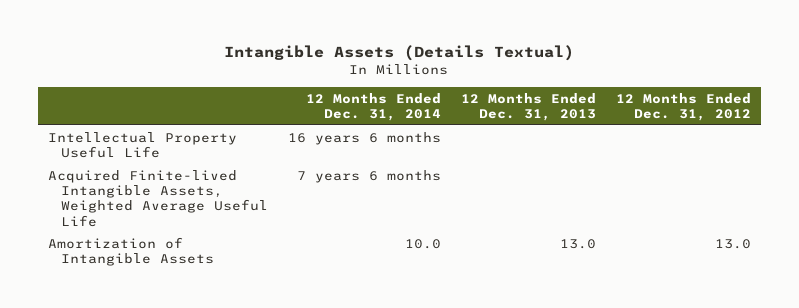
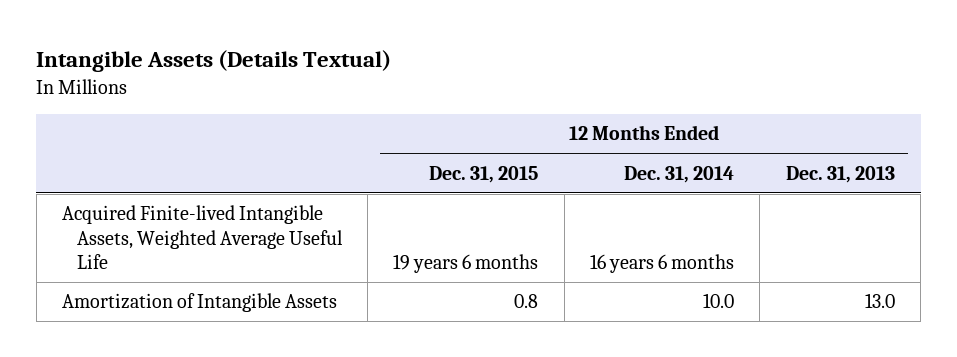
- | 12 Months Ended Dec. 31, 2014 | 12 Months Ended Dec. 31, 2013 | 12 Months Ended Dec. 31, 2012
+ | 12 Months Ended Dec. 31, 2015 | 12 Months Ended Dec. 31, 2014 | 12 Months Ended Dec. 31, 2013
- Intellectual Property Useful Life | 16 years 6 months | |
- Acquired Finite-lived Intangible Assets, Weighted Average Useful Life | 7 years 6 months | |
+ Acquired Finite-lived Intangible Assets, Weighted Average Useful Life | 19 years 6 months | 16 years 6 months |

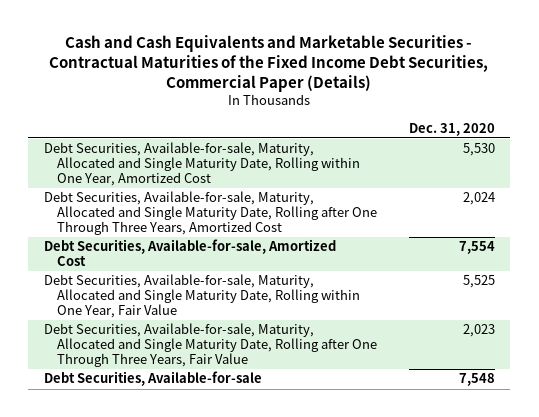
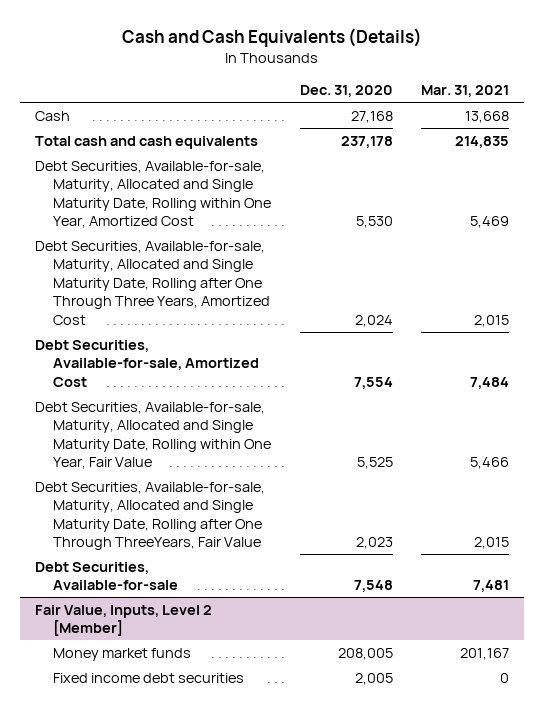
- Cash and Cash Equivalents and Marketable Securities - Contractual Maturities of the Fixed Income Debt Securities, Commercial Paper (Details)
+ Cash and Cash Equivalents (Details)
- | Dec. 31, 2020
+ | Dec. 31, 2020 | Mar. 31, 2021
+ Cash | 27,168 | 13,668
+ Total cash and cash equivalents | 237,178 | 214,835
- Debt Securities, Available-for-sale, Maturity, Allocated and Single Maturity Date, Rolling after One Through Three Years, Fair Value | 2,023
+ Debt Securities, Available-for-sale, Maturity, Allocated and Single Maturity Date, Rolling after One Through ThreeYears, Fair Value | 2,023 | 2,015
+ Fair Value, Inputs, Level 2 [Member]
+ Money market funds | 208,005 | 201,167
+ Fixed income debt securities | 2,005 | 0

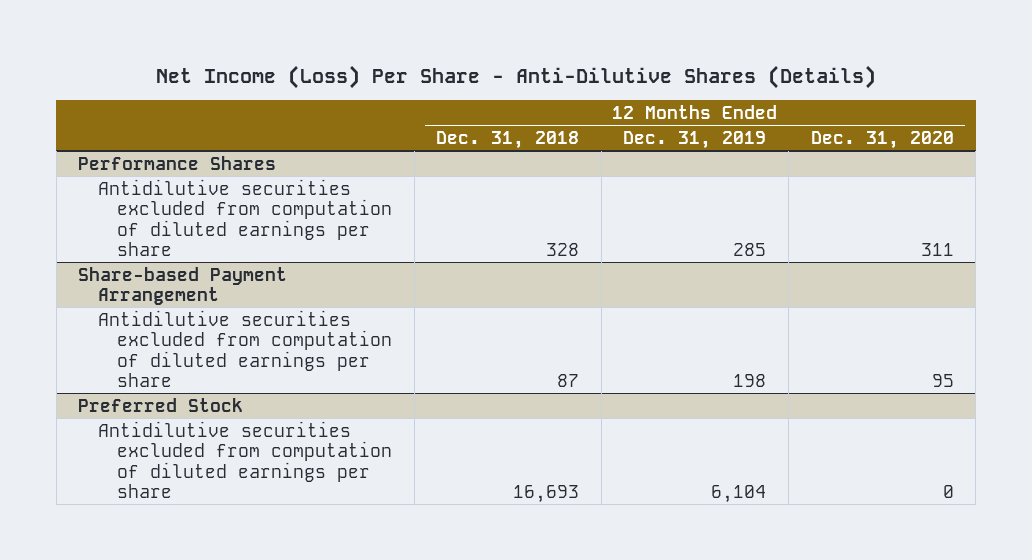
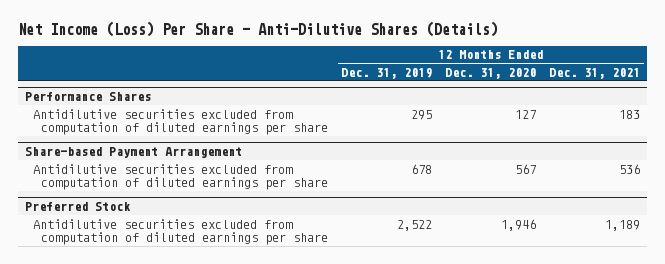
- | 12 Months Ended Dec. 31, 2018 | 12 Months Ended Dec. 31, 2019 | 12 Months Ended Dec. 31, 2020
+ | 12 Months Ended Dec. 31, 2019 | 12 Months Ended Dec. 31, 2020 | 12 Months Ended Dec. 31, 2021
@ Performance Shares
- Antidilutive securities excluded from computation of diluted earnings per share | 328 | 285 | 311
+ Antidilutive securities excluded from computation of diluted earnings per share | 295 | 127 | 183
@ Share-based Payment Arrangement
- Antidilutive securities excluded from computation of diluted earnings per share | 87 | 198 | 95
+ Antidilutive securities excluded from computation of diluted earnings per share | 678 | 567 | 536
@ Preferred Stock
- Antidilutive securities excluded from computation of diluted earnings per share | 16,693 | 6,104 | 0
+ Antidilutive securities excluded from computation of diluted earnings per share | 2,522 | 1,946 | 1,189

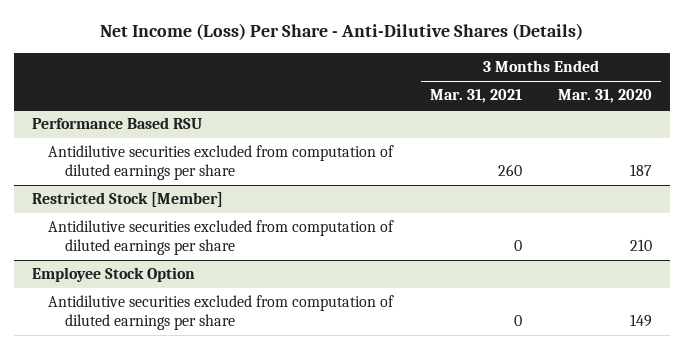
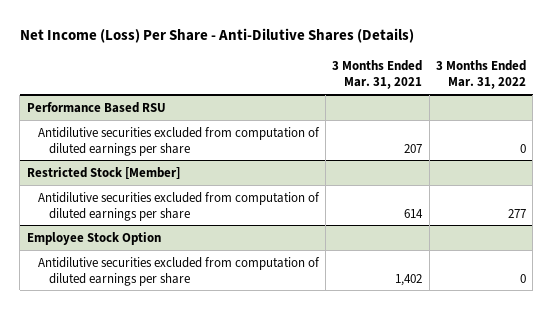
- | 3 Months Ended Mar. 31, 2021 | 3 Months Ended Mar. 31, 2020
+ | 3 Months Ended Mar. 31, 2021 | 3 Months Ended Mar. 31, 2022
@ Performance Based RSU
- Antidilutive securities excluded from computation of diluted earnings per share | 260 | 187
+ Antidilutive securities excluded from computation of diluted earnings per share | 207 | 0
@ Restricted Stock [Member]
- Antidilutive securities excluded from computation of diluted earnings per share | 0 | 210
+ Antidilutive securities excluded from computation of diluted earnings per share | 614 | 277
@ Employee Stock Option
- Antidilutive securities excluded from computation of diluted earnings per share | 0 | 149
+ Antidilutive securities excluded from computation of diluted earnings per share | 1,402 | 0

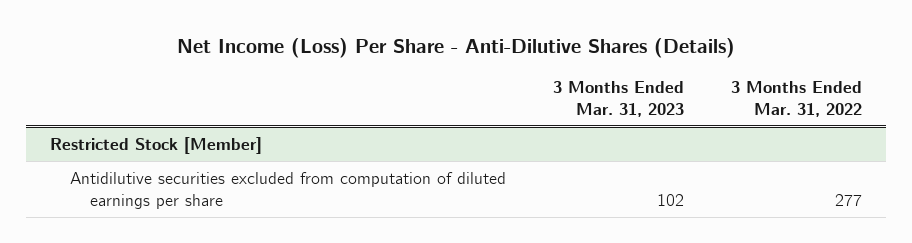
- | 3 Months Ended Mar. 31, 2021 | 3 Months Ended Mar. 31, 2022
+ | 3 Months Ended Mar. 31, 2023 | 3 Months Ended Mar. 31, 2022
- Performance Based RSU
- Antidilutive securities excluded from computation of diluted earnings per share | 207 | 0
- Employee Stock Option
- Antidilutive securities excluded from computation of diluted earnings per share | 1,402 | 0

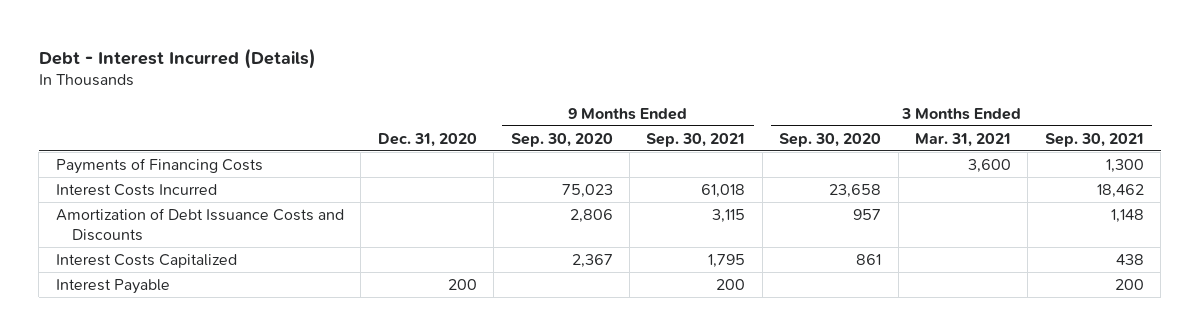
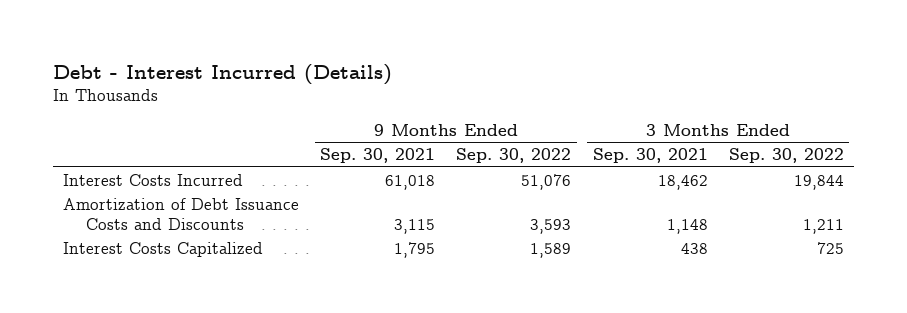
- | Dec. 31, 2020 | 9 Months Ended Sep. 30, 2020 | 9 Months Ended Sep. 30, 2021 | 3 Months Ended Sep. 30, 2020 | 3 Months Ended Mar. 31, 2021 | 3 Months Ended Sep. 30, 2021
+ | 9 Months Ended Sep. 30, 2021 | 9 Months Ended Sep. 30, 2022 | 3 Months Ended Sep. 30, 2021 | 3 Months Ended Sep. 30, 2022
- Payments of Financing Costs | | | | | 3,600 | 1,300
- Interest Payable | 200 | | 200 | | | 200

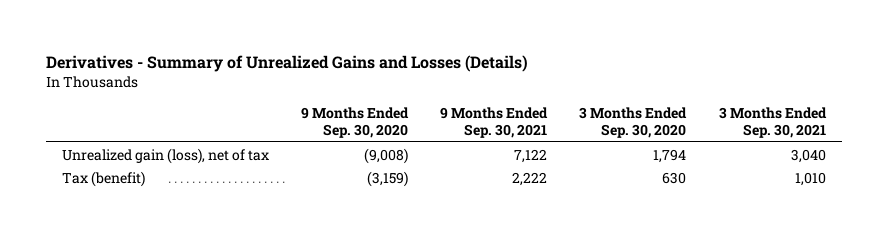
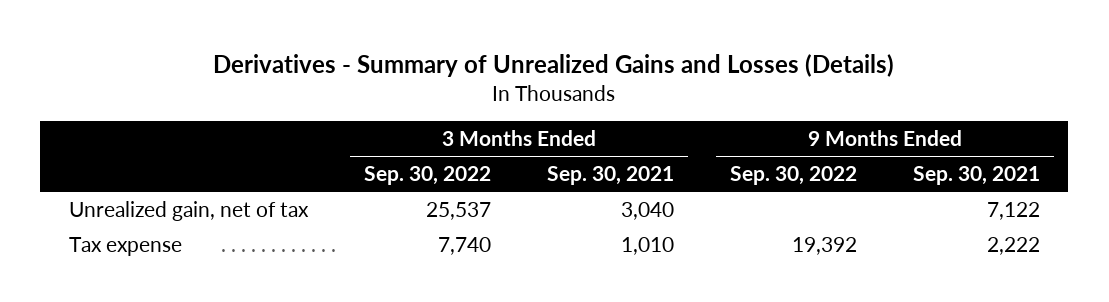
- | 9 Months Ended Sep. 30, 2020 | 9 Months Ended Sep. 30, 2021 | 3 Months Ended Sep. 30, 2020 | 3 Months Ended Sep. 30, 2021
+ | 3 Months Ended Sep. 30, 2022 | 3 Months Ended Sep. 30, 2021 | 9 Months Ended Sep. 30, 2022 | 9 Months Ended Sep. 30, 2021
- Unrealized gain (loss), net of tax | (9,008) | 7,122 | 1,794 | 3,040
- Tax (benefit) | (3,159) | 2,222 | 630 | 1,010
+ Unrealized gain, net of tax | 25,537 | 3,040 | | 7,122
+ Tax expense | 7,740 | 1,010 | 19,392 | 2,222

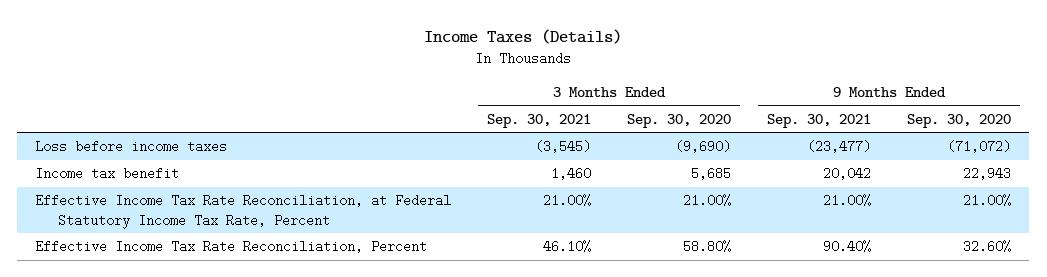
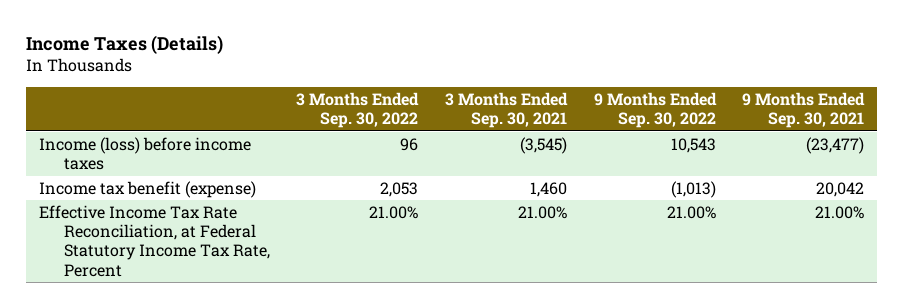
- | 3 Months Ended Sep. 30, 2021 | 3 Months Ended Sep. 30, 2020 | 9 Months Ended Sep. 30, 2021 | 9 Months Ended Sep. 30, 2020
+ | 3 Months Ended Sep. 30, 2022 | 3 Months Ended Sep. 30, 2021 | 9 Months Ended Sep. 30, 2022 | 9 Months Ended Sep. 30, 2021
- Loss before income taxes | (3,545) | (9,690) | (23,477) | (71,072)
- Income tax benefit | 1,460 | 5,685 | 20,042 | 22,943
+ Income (loss) before income taxes | 96 | (3,545) | 10,543 | (23,477)
+ Income tax benefit (expense) | 2,053 | 1,460 | (1,013) | 20,042
- Effective Income Tax Rate Reconciliation, Percent | 46.10% | 58.80% | 90.40% | 32.60%

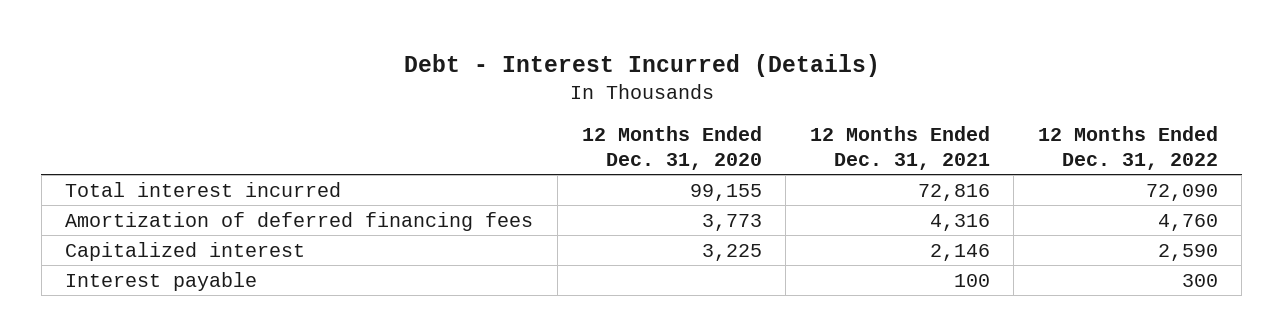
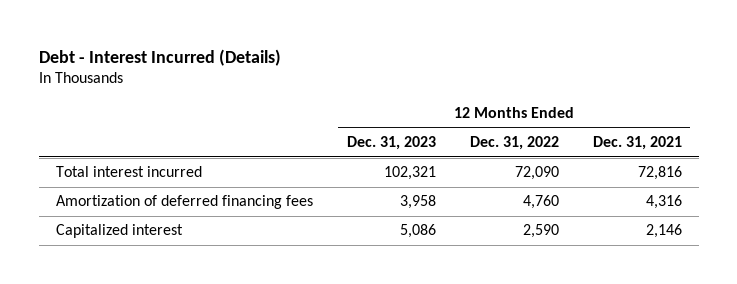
- | 12 Months Ended Dec. 31, 2020 | 12 Months Ended Dec. 31, 2021 | 12 Months Ended Dec. 31, 2022
+ | 12 Months Ended Dec. 31, 2023 | 12 Months Ended Dec. 31, 2022 | 12 Months Ended Dec. 31, 2021
- Interest payable | | 100 | 300

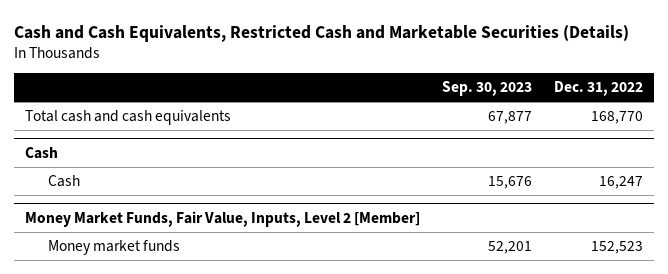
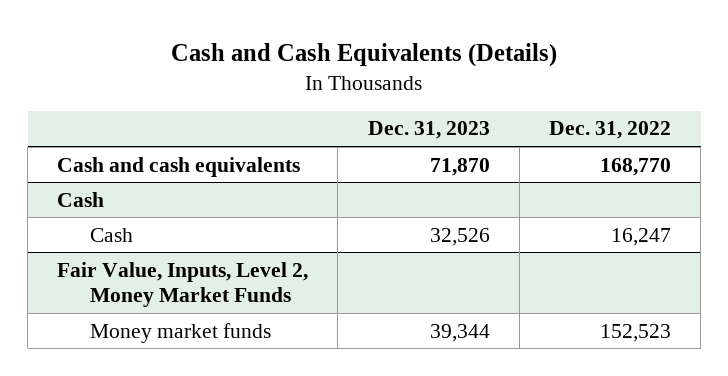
- Cash and Cash Equivalents, Restricted Cash and Marketable Securities (Details)
+ Cash and Cash Equivalents (Details)
- | Sep. 30, 2023 | Dec. 31, 2022
+ | Dec. 31, 2023 | Dec. 31, 2022
- Total cash and cash equivalents | 67,877 | 168,770
+ Cash and cash equivalents | 71,870 | 168,770
- Money Market Funds, Fair Value, Inputs, Level 2 [Member]
+ Fair Value, Inputs, Level 2, Money Market Funds

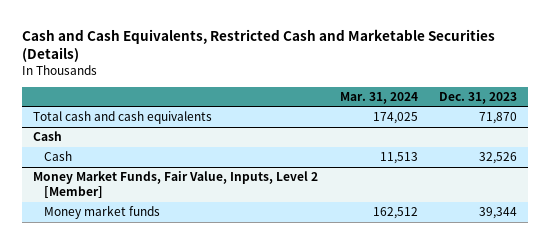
- Cash and Cash Equivalents (Details)
+ Cash and Cash Equivalents, Restricted Cash and Marketable Securities (Details)
- | Dec. 31, 2023 | Dec. 31, 2022
+ | Mar. 31, 2024 | Dec. 31, 2023
- Cash and cash equivalents | 71,870 | 168,770
+ Total cash and cash equivalents | 174,025 | 71,870
- Fair Value, Inputs, Level 2, Money Market Funds
+ Money Market Funds, Fair Value, Inputs, Level 2 [Member]

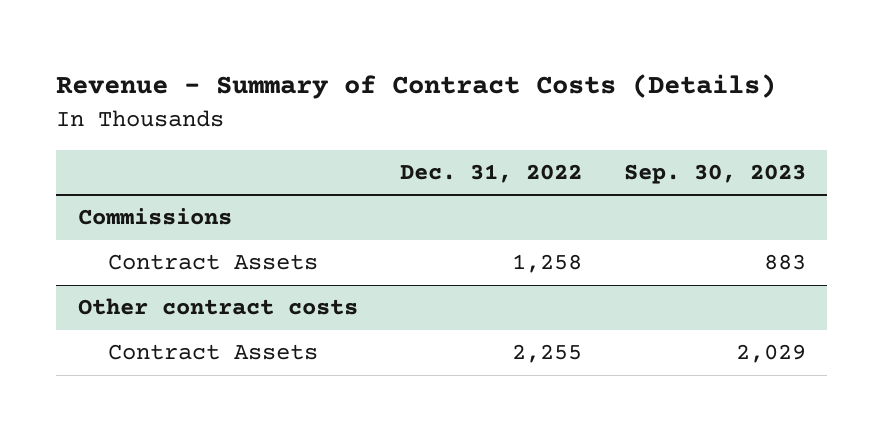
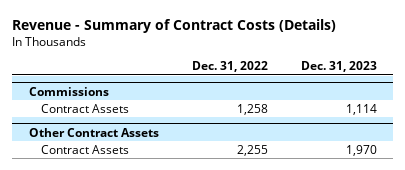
- | Dec. 31, 2022 | Sep. 30, 2023
+ | Dec. 31, 2022 | Dec. 31, 2023
- Other contract costs
+ Other Contract Assets

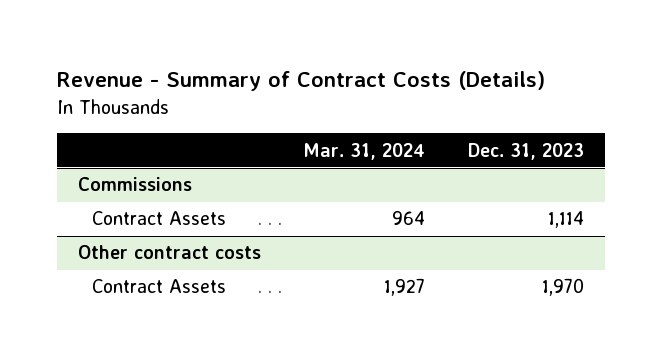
- | Dec. 31, 2022 | Dec. 31, 2023
+ | Mar. 31, 2024 | Dec. 31, 2023
- Other Contract Assets
+ Other contract costs

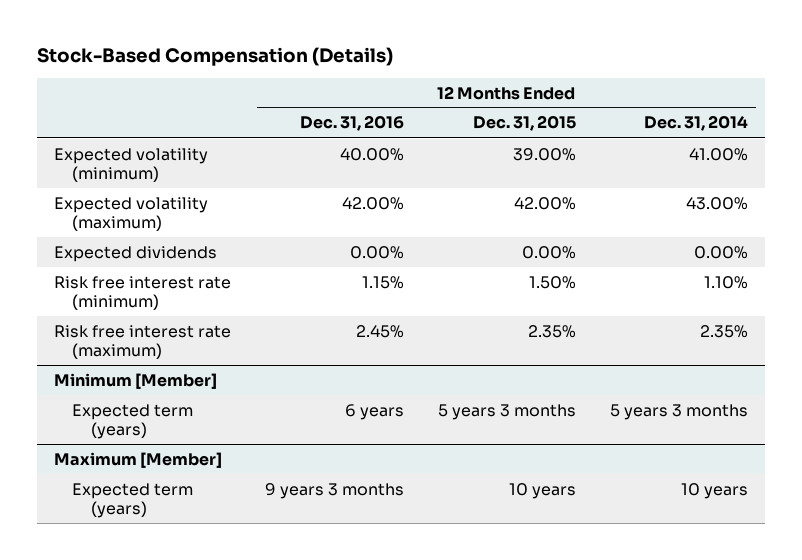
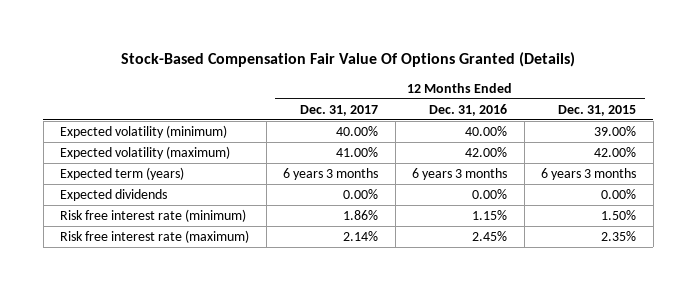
- Stock-Based Compensation (Details)
+ Stock-Based Compensation Fair Value Of Options Granted (Details)
- | 12 Months Ended Dec. 31, 2016 | 12 Months Ended Dec. 31, 2015 | 12 Months Ended Dec. 31, 2014
+ | 12 Months Ended Dec. 31, 2017 | 12 Months Ended Dec. 31, 2016 | 12 Months Ended Dec. 31, 2015
+ Expected term (years) | 6 years 3 months | 6 years 3 months | 6 years 3 months
- Minimum [Member]
- Expected term (years) | 6 years | 5 years 3 months | 5 years 3 months
- Maximum [Member]
- Expected term (years) | 9 years 3 months | 10 years | 10 years

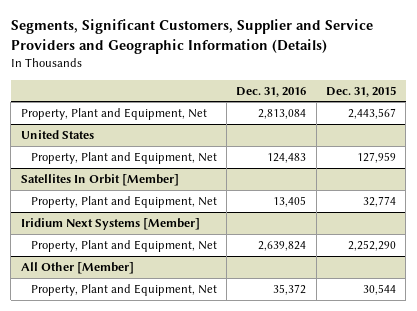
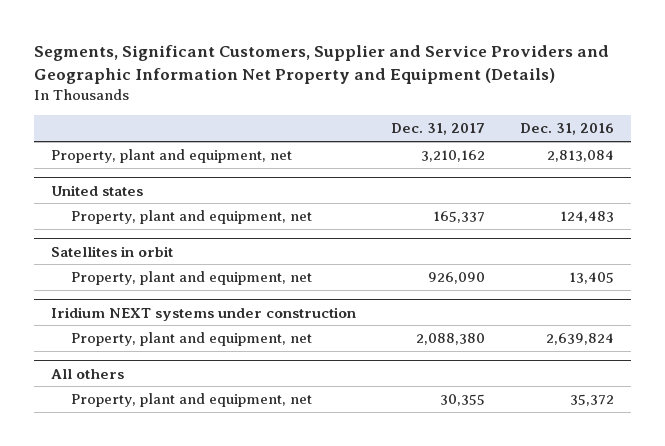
- Segments, Significant Customers, Supplier and Service Providers and Geographic Information (Details)
+ Segments, Significant Customers, Supplier and Service Providers and Geographic Information Net Property and Equipment (Details)
- | Dec. 31, 2016 | Dec. 31, 2015
+ | Dec. 31, 2017 | Dec. 31, 2016
- Property, Plant and Equipment, Net | 2,813,084 | 2,443,567
- United States
- Property, Plant and Equipment, Net | 124,483 | 127,959
- Satellites In Orbit [Member]
- Property, Plant and Equipment, Net | 13,405 | 32,774
- Iridium Next Systems [Member]
- Property, Plant and Equipment, Net | 2,639,824 | 2,252,290
- All Other [Member]
- Property, Plant and Equipment, Net | 35,372 | 30,544
+ Property, plant and equipment, net | 3,210,162 | 2,813,084
+ United states
+ Property, plant and equipment, net | 165,337 | 124,483
+ Satellites in orbit
+ Property, plant and equipment, net | 926,090 | 13,405
+ Iridium NEXT systems under construction
+ Property, plant and equipment, net | 2,088,380 | 2,639,824
+ All others
+ Property, plant and equipment, net | 30,355 | 35,372

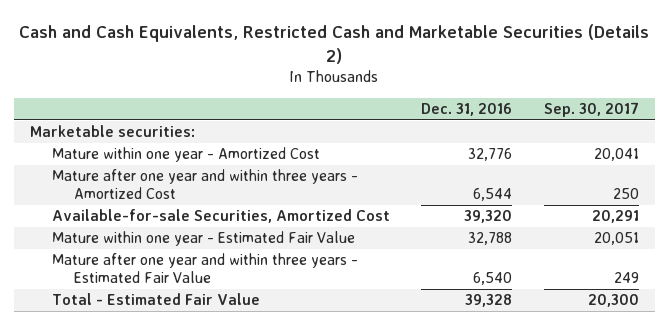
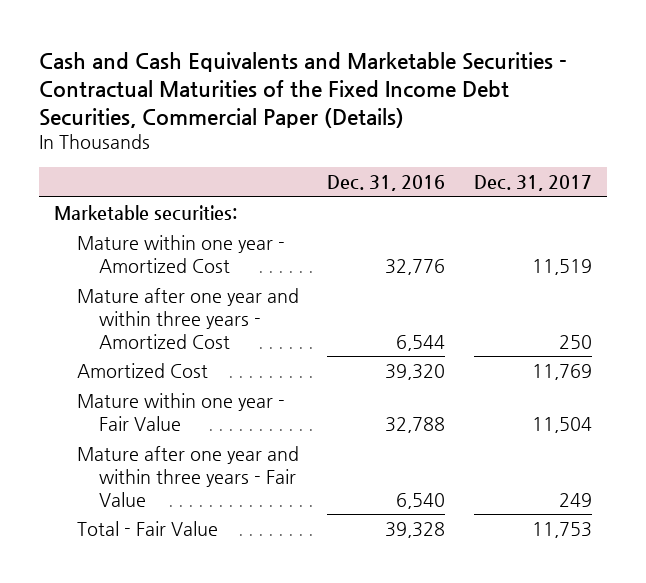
- Cash and Cash Equivalents, Restricted Cash and Marketable Securities (Details 2)
+ Cash and Cash Equivalents and Marketable Securities - Contractual Maturities of the Fixed Income Debt Securities, Commercial Paper (Details)
- | Dec. 31, 2016 | Sep. 30, 2017
+ | Dec. 31, 2016 | Dec. 31, 2017
- Available-for-sale Securities, Amortized Cost | 39,320 | 20,291
- Mature within one year - Estimated Fair Value | 32,788 | 20,051
- Mature after one year and within three years - Estimated Fair Value | 6,540 | 249
- Total - Estimated Fair Value | 39,328 | 20,300
+ Amortized Cost | 39,320 | 11,769
+ Mature within one year - Fair Value | 32,788 | 11,504
+ Mature after one year and within three years - Fair Value | 6,540 | 249
+ Total - Fair Value | 39,328 | 11,753

